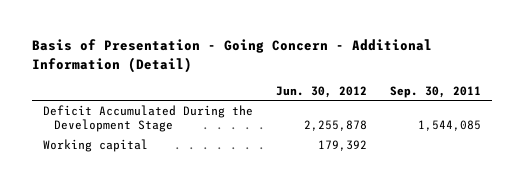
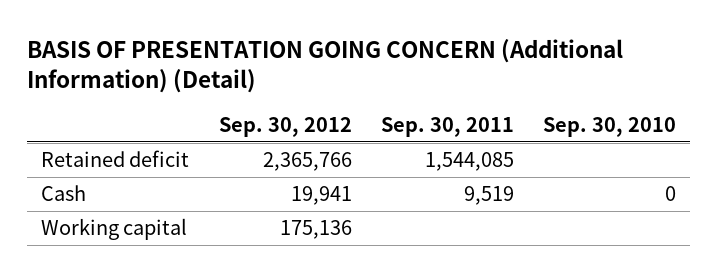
- Basis of Presentation - Going Concern - Additional Information (Detail)
+ BASIS OF PRESENTATION GOING CONCERN (Additional Information) (Detail)
- | Jun. 30, 2012 | Sep. 30, 2011
+ | Sep. 30, 2012 | Sep. 30, 2011 | Sep. 30, 2010
- Deficit Accumulated During the Development Stage | 2,255,878 | 1,544,085
+ Retained deficit | 2,365,766 | 1,544,085 |
+ Cash | 19,941 | 9,519 | 0

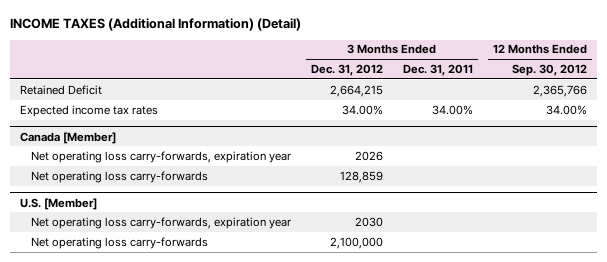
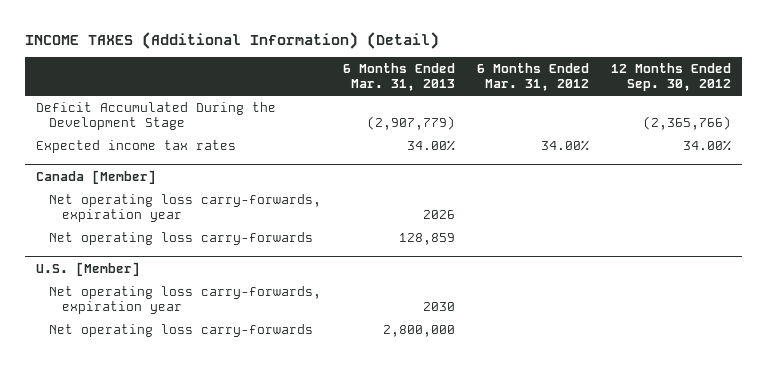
- | 3 Months Ended Dec. 31, 2012 | 3 Months Ended Dec. 31, 2011 | 12 Months Ended Sep. 30, 2012
+ | 6 Months Ended Mar. 31, 2013 | 6 Months Ended Mar. 31, 2012 | 12 Months Ended Sep. 30, 2012
- Retained Deficit | 2,664,215 | | 2,365,766
+ Deficit Accumulated During the Development Stage | (2,907,779) | | (2,365,766)

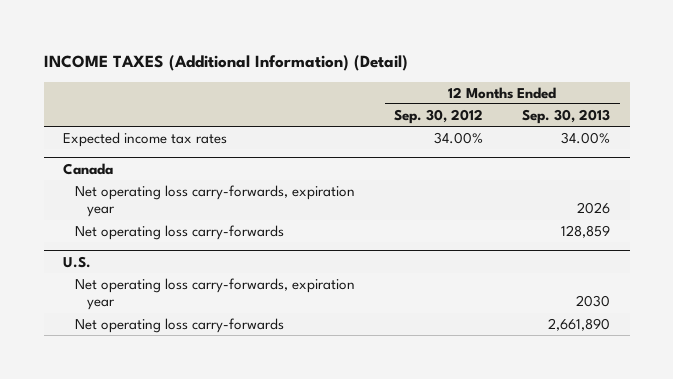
- | 6 Months Ended Mar. 31, 2013 | 6 Months Ended Mar. 31, 2012 | 12 Months Ended Sep. 30, 2012
+ | 12 Months Ended Sep. 30, 2012 | 12 Months Ended Sep. 30, 2013
- Deficit Accumulated During the Development Stage | (2,907,779) | | (2,365,766)
- Canada [Member]
+ Canada
- U.S. [Member]
+ U.S.

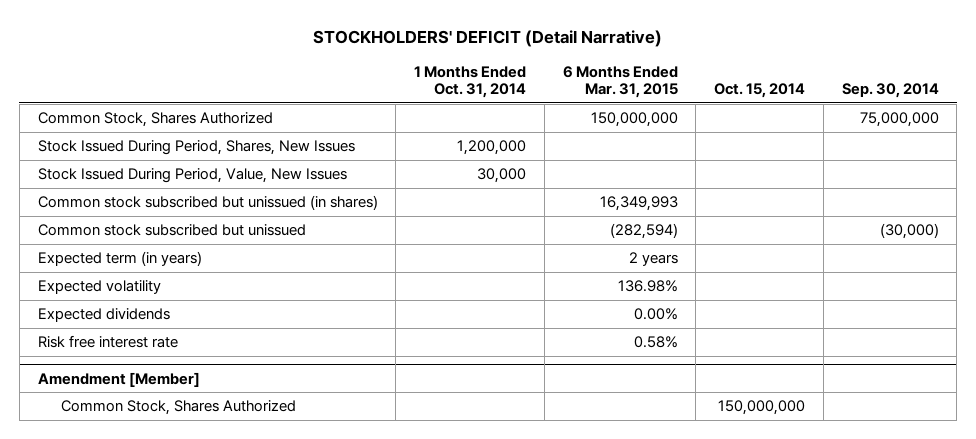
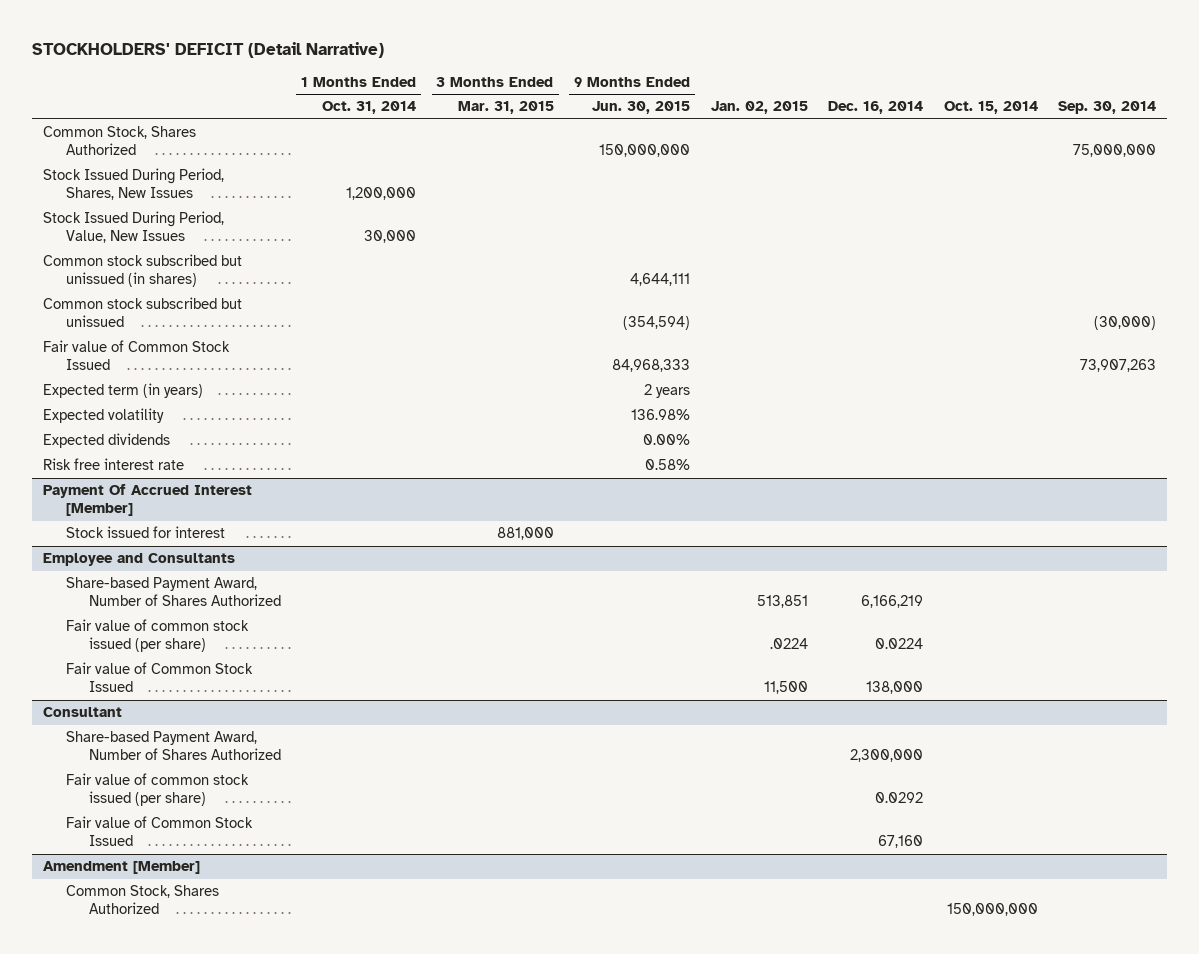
- | 1 Months Ended Oct. 31, 2014 | 6 Months Ended Mar. 31, 2015 | Oct. 15, 2014 | Sep. 30, 2014
+ | 1 Months Ended Oct. 31, 2014 | 3 Months Ended Mar. 31, 2015 | 9 Months Ended Jun. 30, 2015 | Jan. 02, 2015 | Dec. 16, 2014 | Oct. 15, 2014 | Sep. 30, 2014
+ Fair value of Common Stock Issued | | | 84,968,333 | | | | 73,907,263
+ Payment Of Accrued Interest [Member]
+ Stock issued for interest | | 881,000 | | | | |
+ Employee and Consultants
+ Share-based Payment Award, Number of Shares Authorized | | | | 513,851 | 6,166,219 | |
+ Fair value of common stock issued (per share) | | | | .0224 | 0.0224 | |
+ Fair value of Common Stock Issued | | | | 11,500 | 138,000 | |
+ Consultant
+ Share-based Payment Award, Number of Shares Authorized | | | | | 2,300,000 | |
+ Fair value of common stock issued (per share) | | | | | 0.0292 | |
+ Fair value of Common Stock Issued | | | | | 67,160 | |

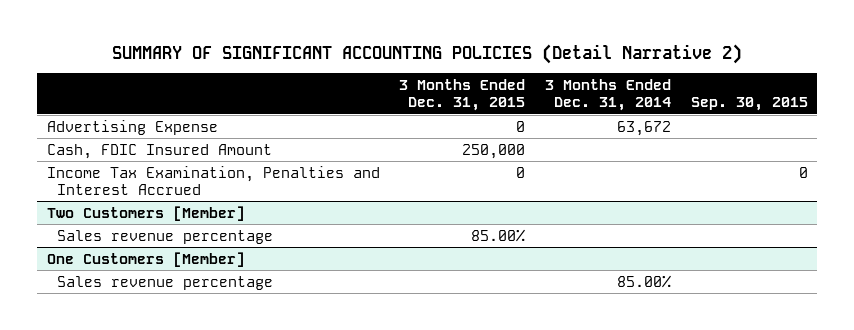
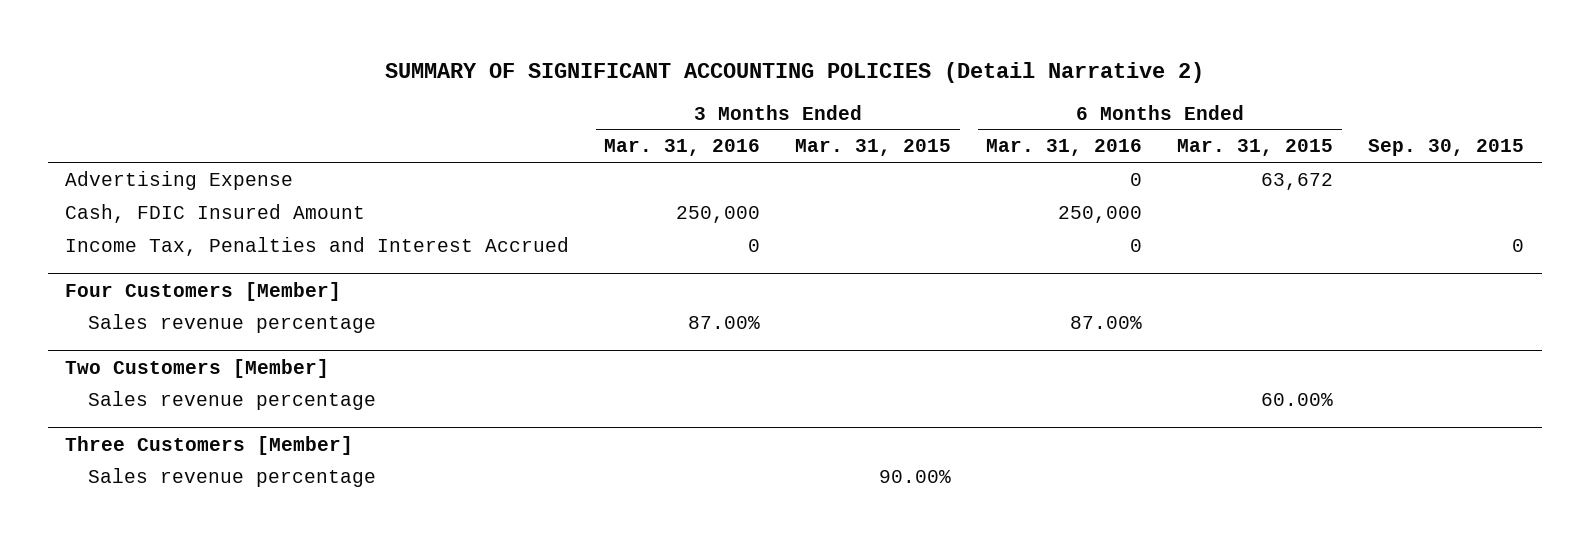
- | 3 Months Ended Dec. 31, 2015 | 3 Months Ended Dec. 31, 2014 | Sep. 30, 2015
+ | 3 Months Ended Mar. 31, 2016 | 3 Months Ended Mar. 31, 2015 | 6 Months Ended Mar. 31, 2016 | 6 Months Ended Mar. 31, 2015 | Sep. 30, 2015
- Income Tax Examination, Penalties and Interest Accrued | 0 | | 0
+ Income Tax, Penalties and Interest Accrued | 0 | | 0 | | 0
+ Four Customers [Member]
+ Sales revenue percentage | 87.00% | | 87.00% | |
- One Customers [Member]
- Sales revenue percentage | | 85.00% |
+ Three Customers [Member]
+ Sales revenue percentage | | 90.00% | | |

